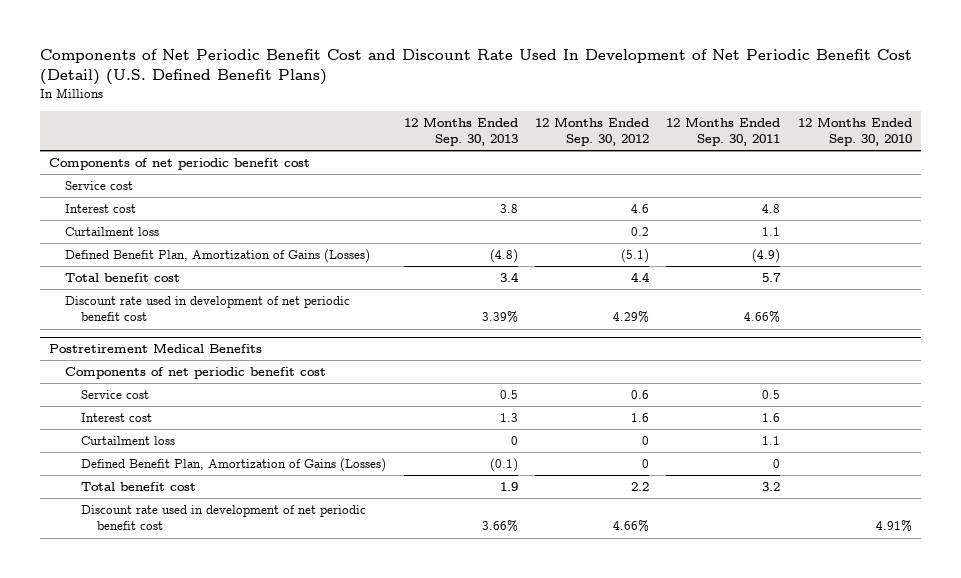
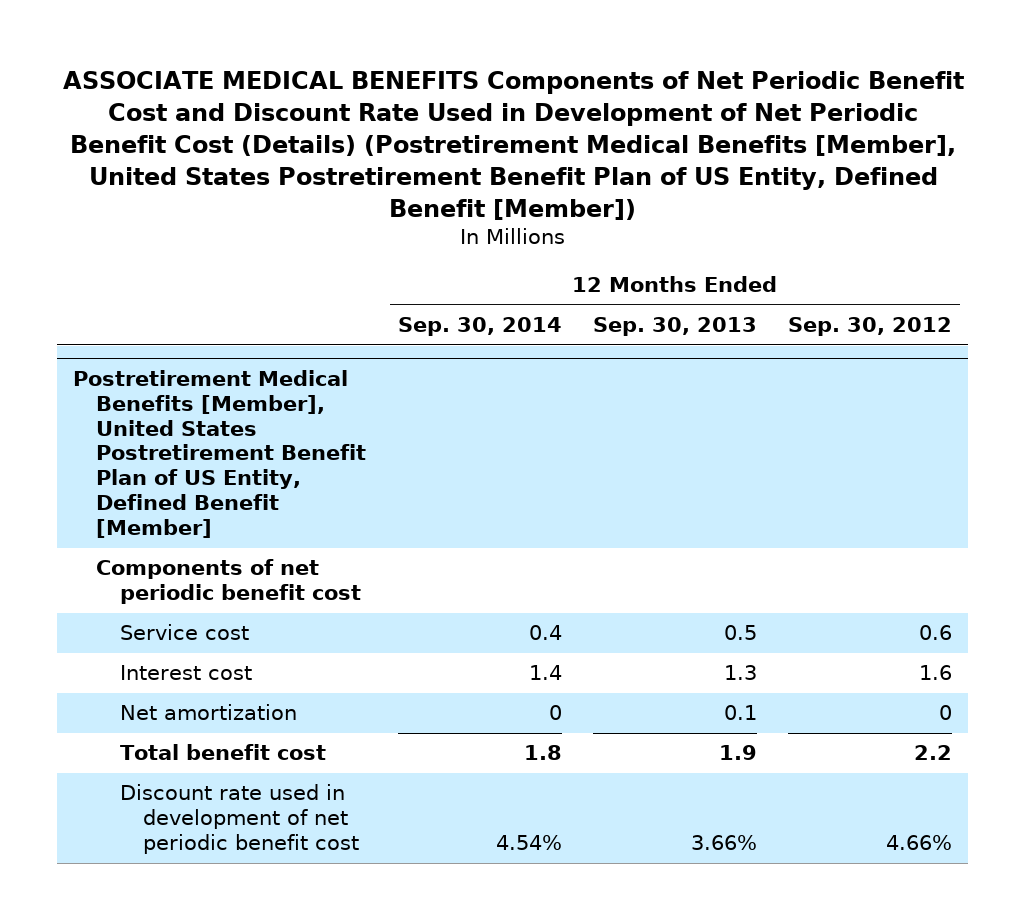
- Components of Net Periodic Benefit Cost and Discount Rate Used In Development of Net Periodic Benefit Cost (Detail) (U.S. Defined Benefit Plans)
+ ASSOCIATE MEDICAL BENEFITS Components of Net Periodic Benefit Cost and Discount Rate Used in Development of Net Periodic Benefit Cost (Details) (Postretirement Medical Benefits [Member], United States Postretirement Benefit Plan of US Entity, Defined Benefit [Member])
- | 12 Months Ended Sep. 30, 2013 | 12 Months Ended Sep. 30, 2012 | 12 Months Ended Sep. 30, 2011 | 12 Months Ended Sep. 30, 2010
+ | 12 Months Ended Sep. 30, 2014 | 12 Months Ended Sep. 30, 2013 | 12 Months Ended Sep. 30, 2012
- Components of net periodic benefit cost
- Service cost
- Interest cost | 3.8 | 4.6 | 4.8 |
- Curtailment loss | | 0.2 | 1.1 |
- Defined Benefit Plan, Amortization of Gains (Losses) | (4.8) | (5.1) | (4.9) |
- Total benefit cost | 3.4 | 4.4 | 5.7 |
- Discount rate used in development of net periodic benefit cost | 3.39% | 4.29% | 4.66% |
- Postretirement Medical Benefits
+ Postretirement Medical Benefits [Member], United States Postretirement Benefit Plan of US Entity, Defined Benefit [Member]
- Curtailment loss | 0 | 0 | 1.1 |
- Defined Benefit Plan, Amortization of Gains (Losses) | (0.1) | 0 | 0 |
+ Net amortization | 0 | 0.1 | 0

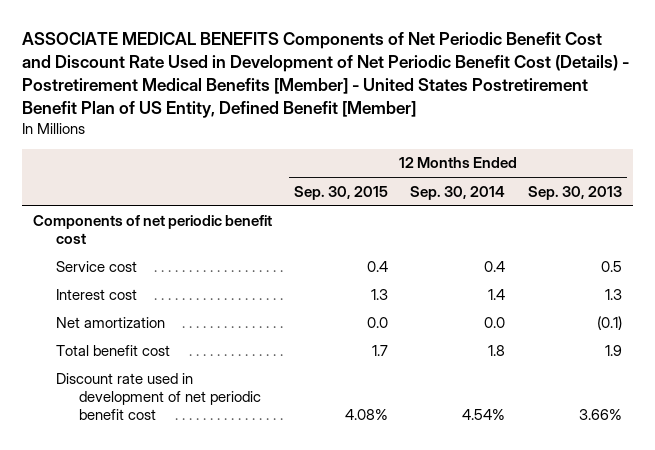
- ASSOCIATE MEDICAL BENEFITS Components of Net Periodic Benefit Cost and Discount Rate Used in Development of Net Periodic Benefit Cost (Details) (Postretirement Medical Benefits [Member], United States Postretirement Benefit Plan of US Entity, Defined Benefit [Member])
+ ASSOCIATE MEDICAL BENEFITS Components of Net Periodic Benefit Cost and Discount Rate Used in Development of Net Periodic Benefit Cost (Details) - Postretirement Medical Benefits [Member] - United States Postretirement Benefit Plan of US Entity, Defined Benefit [Member]
- | 12 Months Ended Sep. 30, 2014 | 12 Months Ended Sep. 30, 2013 | 12 Months Ended Sep. 30, 2012
+ | 12 Months Ended Sep. 30, 2015 | 12 Months Ended Sep. 30, 2014 | 12 Months Ended Sep. 30, 2013
- Postretirement Medical Benefits [Member], United States Postretirement Benefit Plan of US Entity, Defined Benefit [Member]
- Net amortization | 0 | 0.1 | 0
+ Net amortization | 0.0 | 0.0 | (0.1)

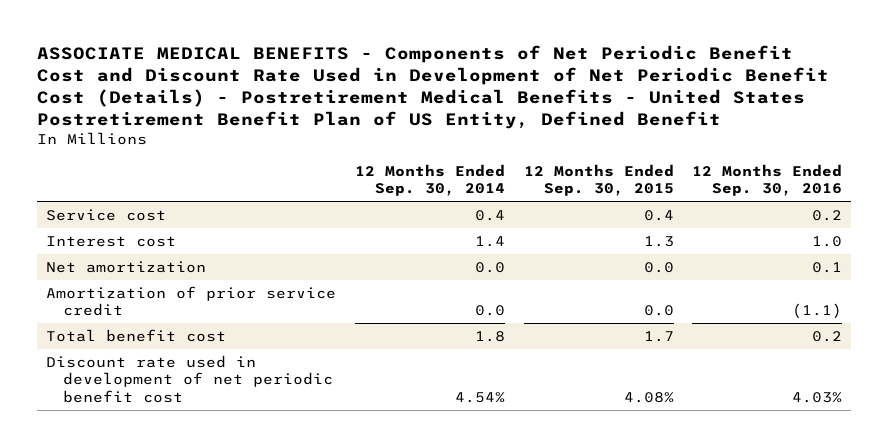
- ASSOCIATE MEDICAL BENEFITS Components of Net Periodic Benefit Cost and Discount Rate Used in Development of Net Periodic Benefit Cost (Details) - Postretirement Medical Benefits [Member] - United States Postretirement Benefit Plan of US Entity, Defined Benefit [Member]
+ ASSOCIATE MEDICAL BENEFITS - Components of Net Periodic Benefit Cost and Discount Rate Used in Development of Net Periodic Benefit Cost (Details) - Postretirement Medical Benefits - United States Postretirement Benefit Plan of US Entity, Defined Benefit
- | 12 Months Ended Sep. 30, 2015 | 12 Months Ended Sep. 30, 2014 | 12 Months Ended Sep. 30, 2013
+ | 12 Months Ended Sep. 30, 2014 | 12 Months Ended Sep. 30, 2015 | 12 Months Ended Sep. 30, 2016
- Components of net periodic benefit cost
+ Amortization of prior service credit | 0.0 | 0.0 | (1.1)

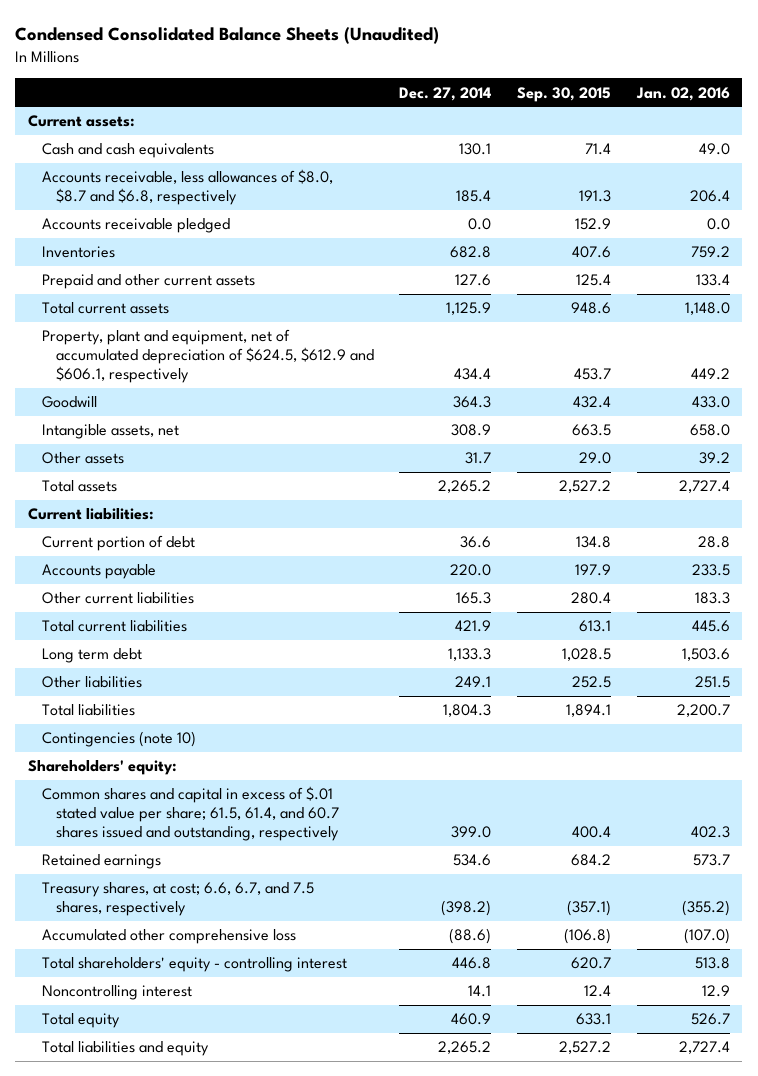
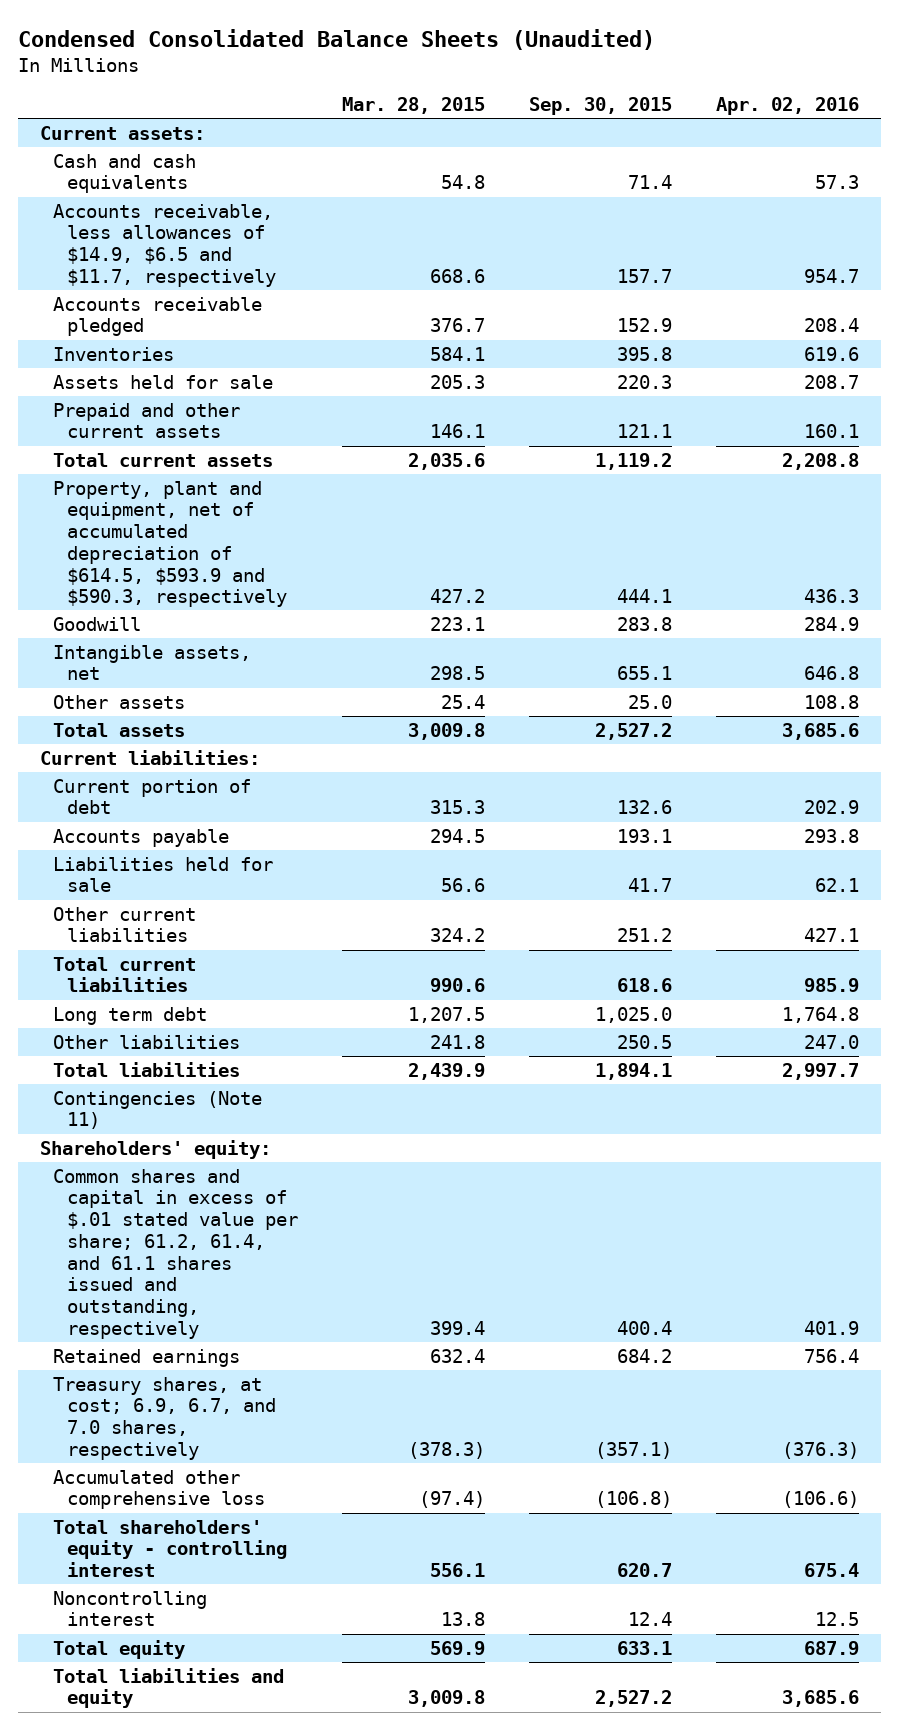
- | Dec. 27, 2014 | Sep. 30, 2015 | Jan. 02, 2016
+ | Mar. 28, 2015 | Sep. 30, 2015 | Apr. 02, 2016
- Accounts receivable, less allowances of $8.0, $8.7 and $6.8, respectively | 185.4 | 191.3 | 206.4
+ Accounts receivable, less allowances of $14.9, $6.5 and $11.7, respectively | 668.6 | 157.7 | 954.7
- Inventories | 682.8 | 407.6 | 759.2
- Prepaid and other current assets | 127.6 | 125.4 | 133.4
- Total current assets | 1,125.9 | 948.6 | 1,148.0
- Property, plant and equipment, net of accumulated depreciation of $624.5, $612.9 and $606.1, respectively | 434.4 | 453.7 | 449.2
- Goodwill | 364.3 | 432.4 | 433.0
- Intangible assets, net | 308.9 | 663.5 | 658.0
- Other assets | 31.7 | 29.0 | 39.2
+ Inventories | 584.1 | 395.8 | 619.6
+ Assets held for sale | 205.3 | 220.3 | 208.7
+ Prepaid and other current assets | 146.1 | 121.1 | 160.1
+ Total current assets | 2,035.6 | 1,119.2 | 2,208.8
+ Property, plant and equipment, net of accumulated depreciation of $614.5, $593.9 and $590.3, respectively | 427.2 | 444.1 | 436.3
+ Goodwill | 223.1 | 283.8 | 284.9
+ Intangible assets, net | 298.5 | 655.1 | 646.8
+ Other assets | 25.4 | 25.0 | 108.8
- Current portion of debt | 36.6 | 134.8 | 28.8
- Accounts payable | 220.0 | 197.9 | 233.5
- Other current liabilities | 165.3 | 280.4 | 183.3
- Total current liabilities | 421.9 | 613.1 | 445.6
- Long term debt | 1,133.3 | 1,028.5 | 1,503.6
- Other liabilities | 249.1 | 252.5 | 251.5
+ Current portion of debt | 315.3 | 132.6 | 202.9
+ Accounts payable | 294.5 | 193.1 | 293.8
+ Liabilities held for sale | 56.6 | 41.7 | 62.1
+ Other current liabilities | 324.2 | 251.2 | 427.1
+ Total current liabilities | 990.6 | 618.6 | 985.9
+ Long term debt | 1,207.5 | 1,025.0 | 1,764.8
+ Other liabilities | 241.8 | 250.5 | 247.0
- Contingencies (note 10)
+ Contingencies (Note 11)
- Common shares and capital in excess of $.01 stated value per share; 61.5, 61.4, and 60.7 shares issued and outstanding, respectively | 399.0 | 400.4 | 402.3
+ Common shares and capital in excess of $.01 stated value per share; 61.2, 61.4, and 61.1 shares issued and outstanding, respectively | 399.4 | 400.4 | 401.9
- Treasury shares, at cost; 6.6, 6.7, and 7.5 shares, respectively | (398.2) | (357.1) | (355.2)
+ Treasury shares, at cost; 6.9, 6.7, and 7.0 shares, respectively | (378.3) | (357.1) | (376.3)

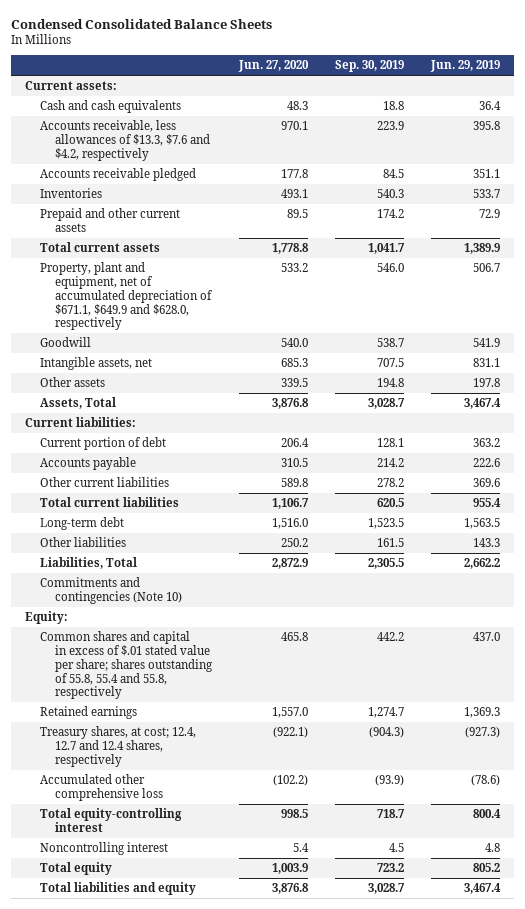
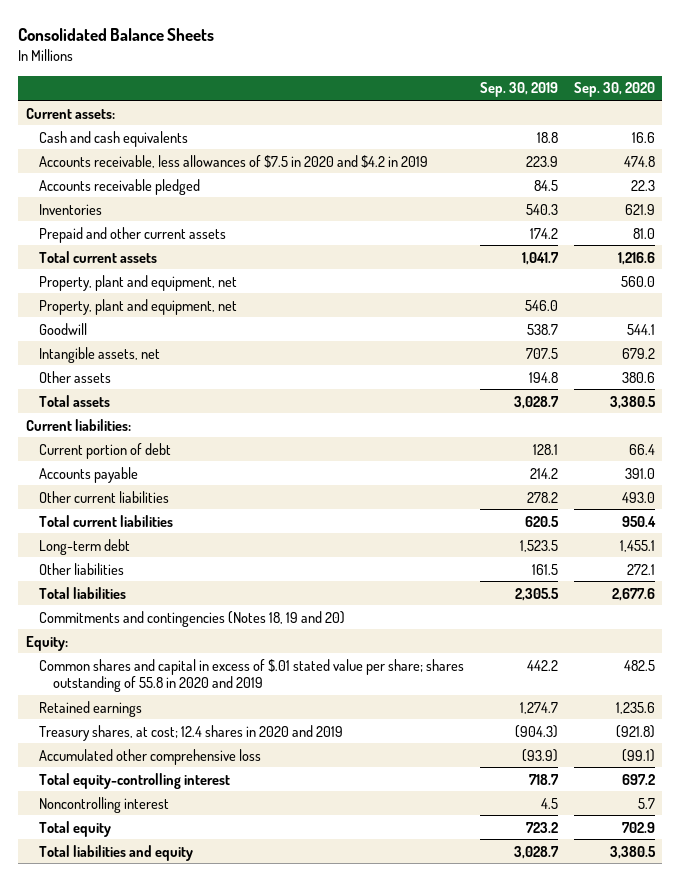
- Condensed Consolidated Balance Sheets
+ Consolidated Balance Sheets
- | Jun. 27, 2020 | Sep. 30, 2019 | Jun. 29, 2019
+ | Sep. 30, 2019 | Sep. 30, 2020
- Accounts receivable, less allowances of $13.3, $7.6 and $4.2, respectively | 970.1 | 223.9 | 395.8
+ Accounts receivable, less allowances of $7.5 in 2020 and $4.2 in 2019 | 223.9 | 474.8
- Property, plant and equipment, net of accumulated depreciation of $671.1, $649.9 and $628.0, respectively | 533.2 | 546.0 | 506.7
+ Property, plant and equipment, net | | 560.0
+ Property, plant and equipment, net | 546.0 |
- Assets, Total | 3,876.8 | 3,028.7 | 3,467.4
+ Total assets | 3,028.7 | 3,380.5
- Liabilities, Total | 2,872.9 | 2,305.5 | 2,662.2
- Commitments and contingencies (Note 10)
+ Total liabilities | 2,305.5 | 2,677.6
+ Commitments and contingencies (Notes 18, 19 and 20)
- Common shares and capital in excess of $.01 stated value per share; shares outstanding of 55.8, 55.4 and 55.8, respectively | 465.8 | 442.2 | 437.0
+ Common shares and capital in excess of $.01 stated value per share; shares outstanding of 55.8 in 2020 and 2019 | 442.2 | 482.5
- Treasury shares, at cost; 12.4, 12.7 and 12.4 shares, respectively | (922.1) | (904.3) | (927.3)
+ Treasury shares, at cost; 12.4 shares in 2020 and 2019 | (904.3) | (921.8)

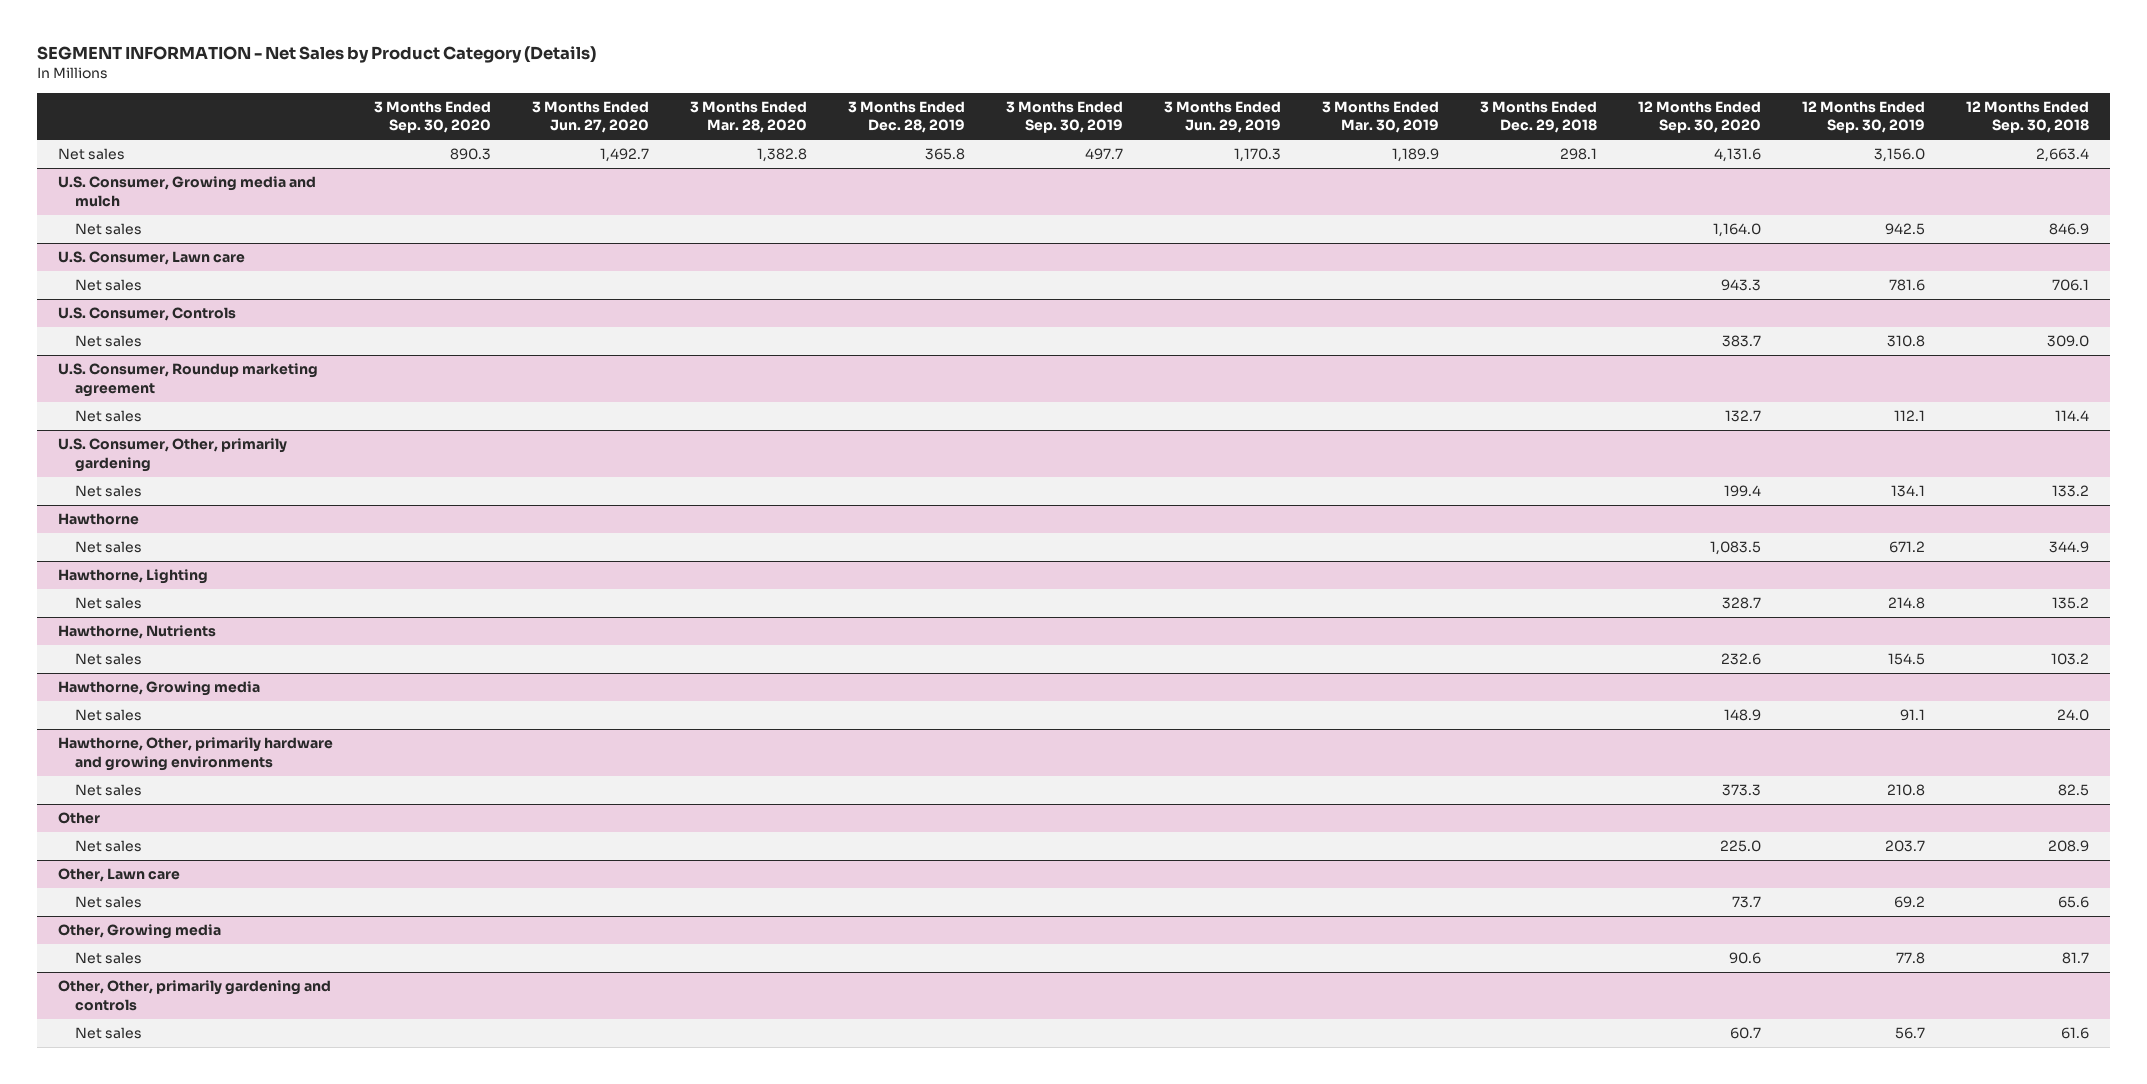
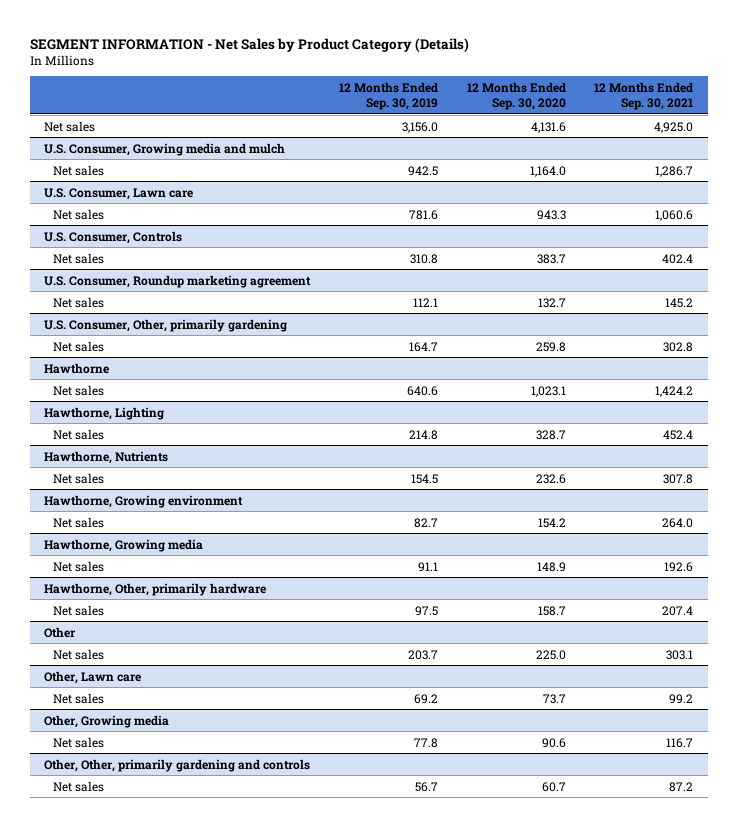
- | 3 Months Ended Sep. 30, 2020 | 3 Months Ended Jun. 27, 2020 | 3 Months Ended Mar. 28, 2020 | 3 Months Ended Dec. 28, 2019 | 3 Months Ended Sep. 30, 2019 | 3 Months Ended Jun. 29, 2019 | 3 Months Ended Mar. 30, 2019 | 3 Months Ended Dec. 29, 2018 | 12 Months Ended Sep. 30, 2020 | 12 Months Ended Sep. 30, 2019 | 12 Months Ended Sep. 30, 2018
+ | 12 Months Ended Sep. 30, 2019 | 12 Months Ended Sep. 30, 2020 | 12 Months Ended Sep. 30, 2021
@ U.S. Consumer, Other, primarily gardening
- Net sales | | | | | | | | | 199.4 | 134.1 | 133.2
+ Net sales | 164.7 | 259.8 | 302.8
@ Hawthorne
- Net sales | | | | | | | | | 1,083.5 | 671.2 | 344.9
+ Net sales | 640.6 | 1,023.1 | 1,424.2
+ Hawthorne, Growing environment
+ Net sales | 82.7 | 154.2 | 264.0
- Hawthorne, Other, primarily hardware and growing environments
- Net sales | | | | | | | | | 373.3 | 210.8 | 82.5
+ Hawthorne, Other, primarily hardware
+ Net sales | 97.5 | 158.7 | 207.4

